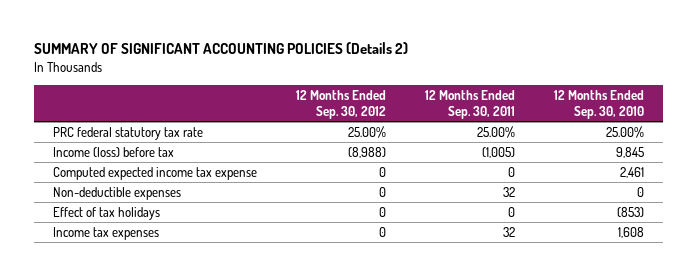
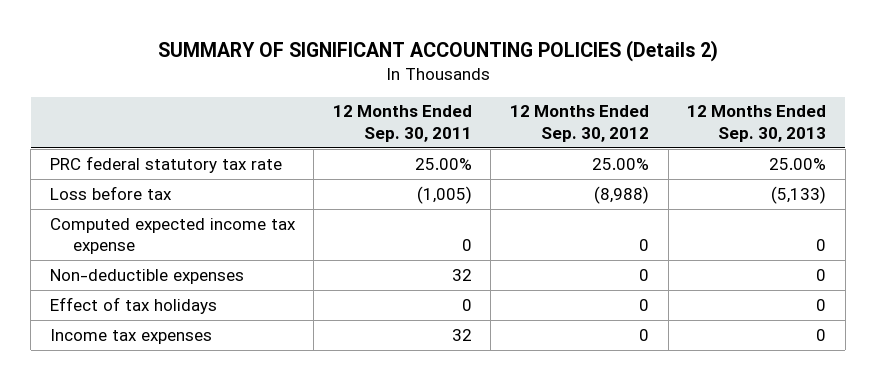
- | 12 Months Ended Sep. 30, 2012 | 12 Months Ended Sep. 30, 2011 | 12 Months Ended Sep. 30, 2010
+ | 12 Months Ended Sep. 30, 2011 | 12 Months Ended Sep. 30, 2012 | 12 Months Ended Sep. 30, 2013
- Income (loss) before tax | (8,988) | (1,005) | 9,845
+ Loss before tax | (1,005) | (8,988) | (5,133)

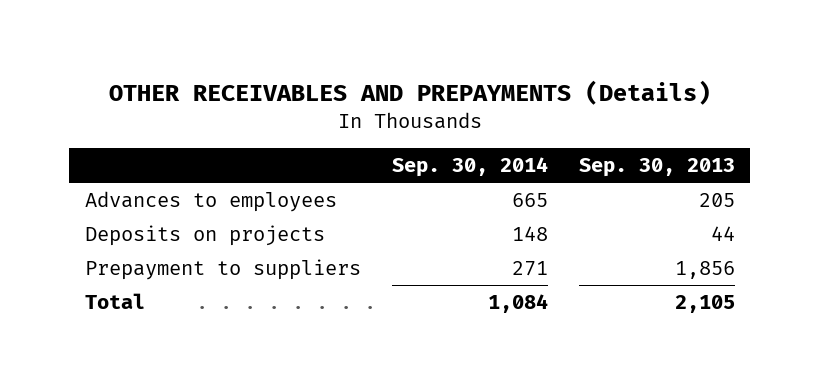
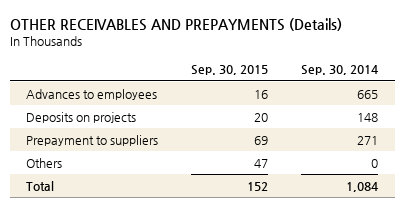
- | Sep. 30, 2014 | Sep. 30, 2013
+ | Sep. 30, 2015 | Sep. 30, 2014
+ Others | 47 | 0

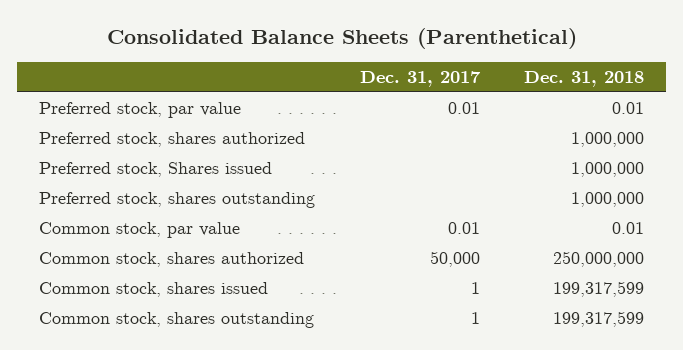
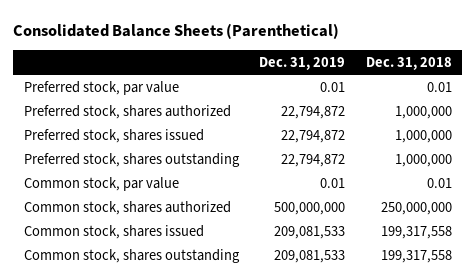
- | Dec. 31, 2017 | Dec. 31, 2018
+ | Dec. 31, 2019 | Dec. 31, 2018
- Preferred stock, Shares issued | | 1,000,000
+ Preferred stock, shares issued | 22,794,872 | 1,000,000
- Common stock, shares issued | 1 | 199,317,599
- Common stock, shares outstanding | 1 | 199,317,599
+ Common stock, shares issued | 209,081,533 | 199,317,558
+ Common stock, shares outstanding | 209,081,533 | 199,317,558

